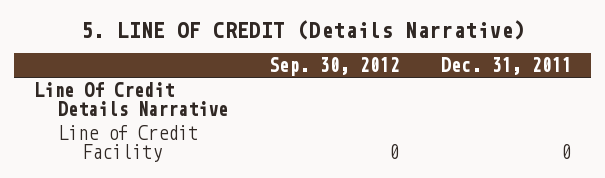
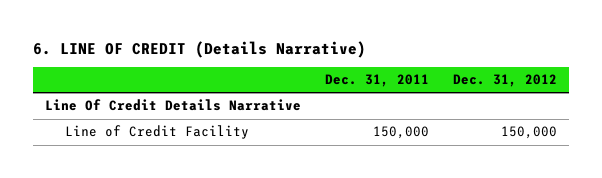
- 5. LINE OF CREDIT (Details Narrative)
+ 6. LINE OF CREDIT (Details Narrative)
- | Sep. 30, 2012 | Dec. 31, 2011
+ | Dec. 31, 2011 | Dec. 31, 2012
- Line of Credit Facility | 0 | 0
+ Line of Credit Facility | 150,000 | 150,000

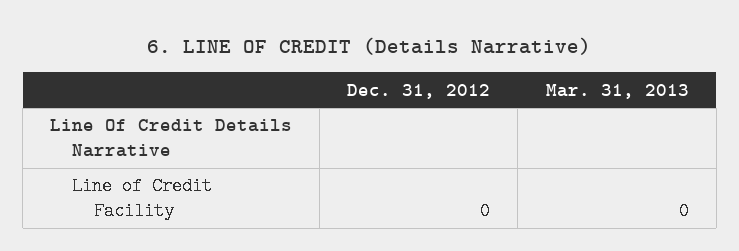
- | Dec. 31, 2011 | Dec. 31, 2012
+ | Dec. 31, 2012 | Mar. 31, 2013
- Line of Credit Facility | 150,000 | 150,000
+ Line of Credit Facility | 0 | 0

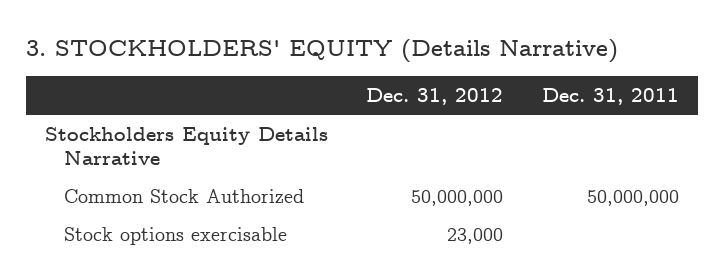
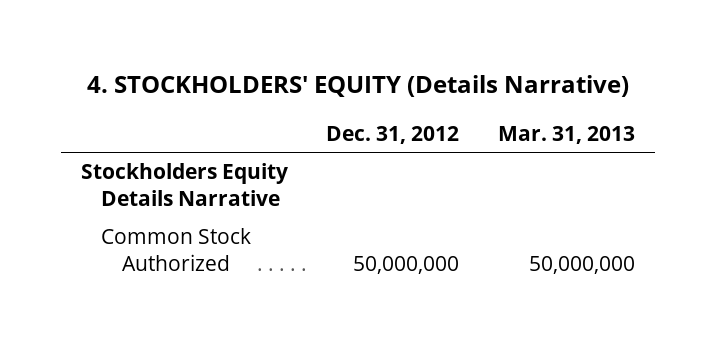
- 3. STOCKHOLDERS' EQUITY (Details Narrative)
+ 4. STOCKHOLDERS' EQUITY (Details Narrative)
- | Dec. 31, 2012 | Dec. 31, 2011
+ | Dec. 31, 2012 | Mar. 31, 2013
- Stock options exercisable | 23,000 |

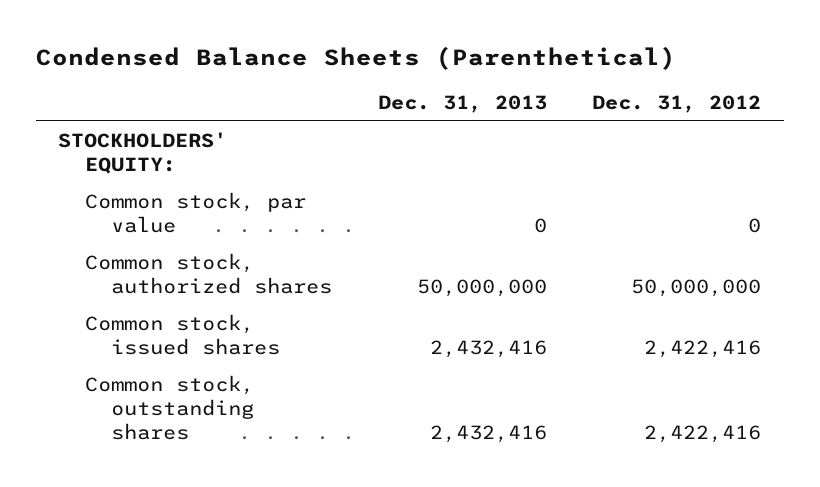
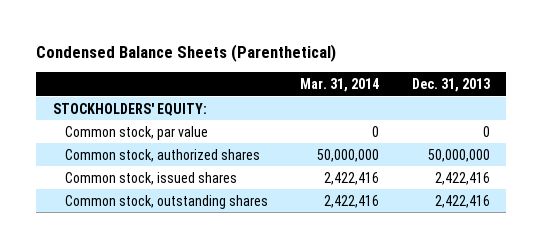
- | Dec. 31, 2013 | Dec. 31, 2012
+ | Mar. 31, 2014 | Dec. 31, 2013
- Common stock, issued shares | 2,432,416 | 2,422,416
- Common stock, outstanding shares | 2,432,416 | 2,422,416
+ Common stock, issued shares | 2,422,416 | 2,422,416
+ Common stock, outstanding shares | 2,422,416 | 2,422,416

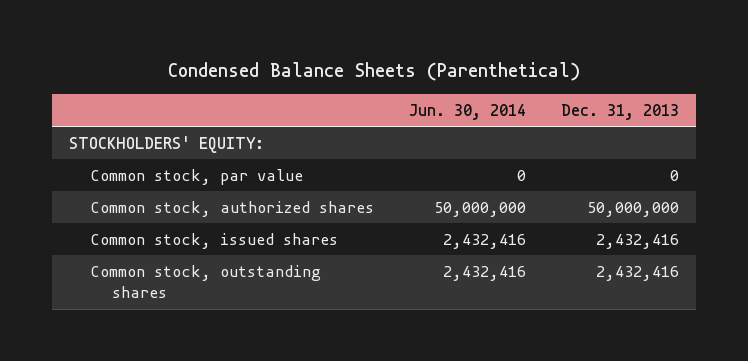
- | Mar. 31, 2014 | Dec. 31, 2013
+ | Jun. 30, 2014 | Dec. 31, 2013
- Common stock, issued shares | 2,422,416 | 2,422,416
- Common stock, outstanding shares | 2,422,416 | 2,422,416
+ Common stock, issued shares | 2,432,416 | 2,432,416
+ Common stock, outstanding shares | 2,432,416 | 2,432,416

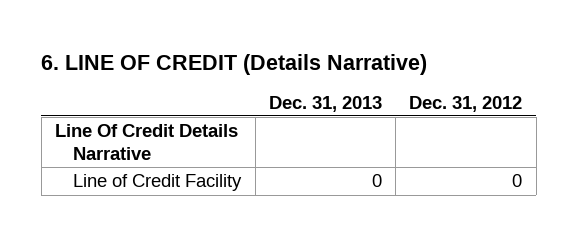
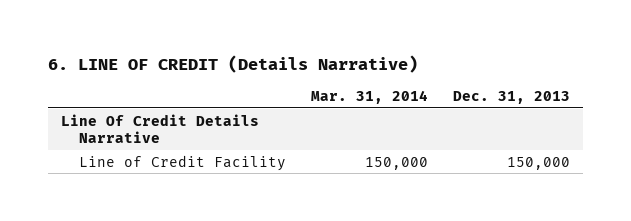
- | Dec. 31, 2013 | Dec. 31, 2012
+ | Mar. 31, 2014 | Dec. 31, 2013
- Line of Credit Facility | 0 | 0
+ Line of Credit Facility | 150,000 | 150,000

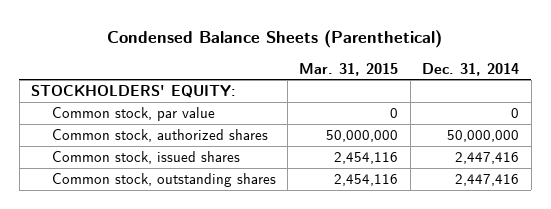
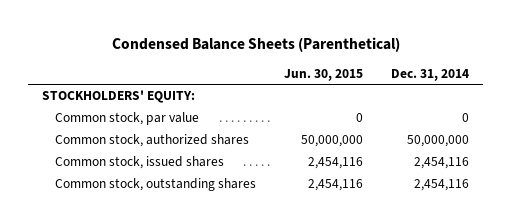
- | Mar. 31, 2015 | Dec. 31, 2014
+ | Jun. 30, 2015 | Dec. 31, 2014
- Common stock, issued shares | 2,454,116 | 2,447,416
- Common stock, outstanding shares | 2,454,116 | 2,447,416
+ Common stock, issued shares | 2,454,116 | 2,454,116
+ Common stock, outstanding shares | 2,454,116 | 2,454,116

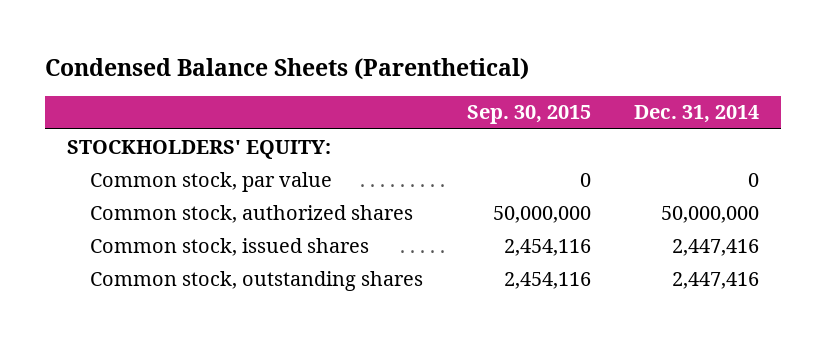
- | Jun. 30, 2015 | Dec. 31, 2014
+ | Sep. 30, 2015 | Dec. 31, 2014
- Common stock, issued shares | 2,454,116 | 2,454,116
- Common stock, outstanding shares | 2,454,116 | 2,454,116
+ Common stock, issued shares | 2,454,116 | 2,447,416
+ Common stock, outstanding shares | 2,454,116 | 2,447,416

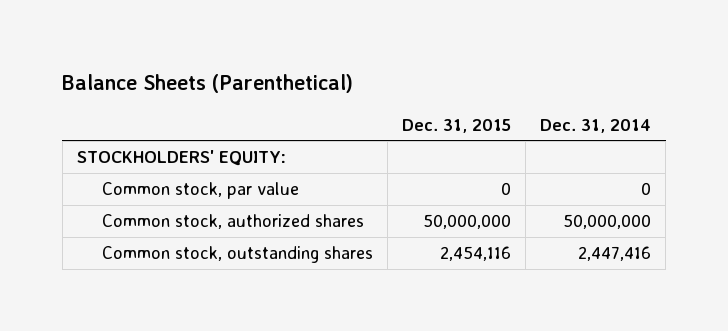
- Condensed Balance Sheets (Parenthetical)
+ Balance Sheets (Parenthetical)
- | Sep. 30, 2015 | Dec. 31, 2014
+ | Dec. 31, 2015 | Dec. 31, 2014
- Common stock, issued shares | 2,454,116 | 2,447,416

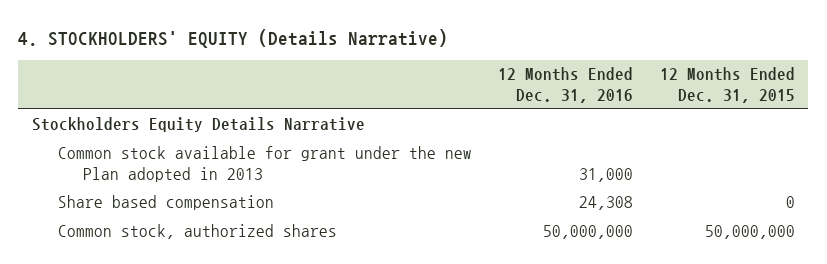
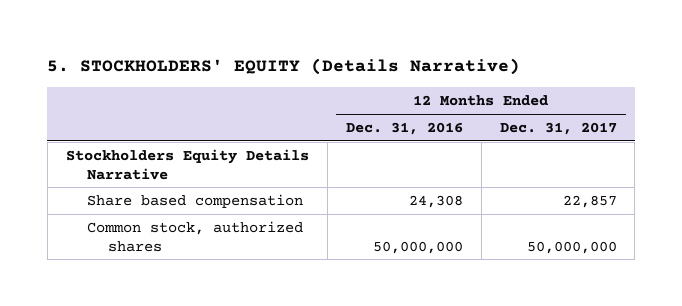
- 4. STOCKHOLDERS' EQUITY (Details Narrative)
+ 5. STOCKHOLDERS' EQUITY (Details Narrative)
- | 12 Months Ended Dec. 31, 2016 | 12 Months Ended Dec. 31, 2015
+ | 12 Months Ended Dec. 31, 2016 | 12 Months Ended Dec. 31, 2017
- Common stock available for grant under the new Plan adopted in 2013 | 31,000 |

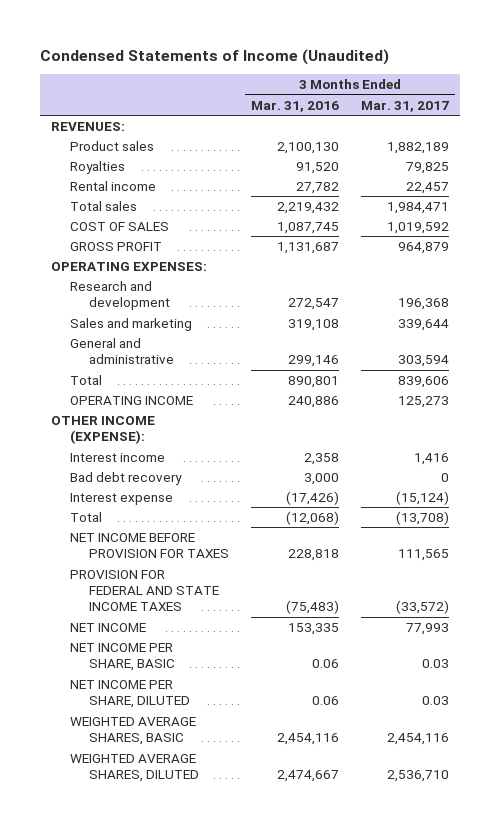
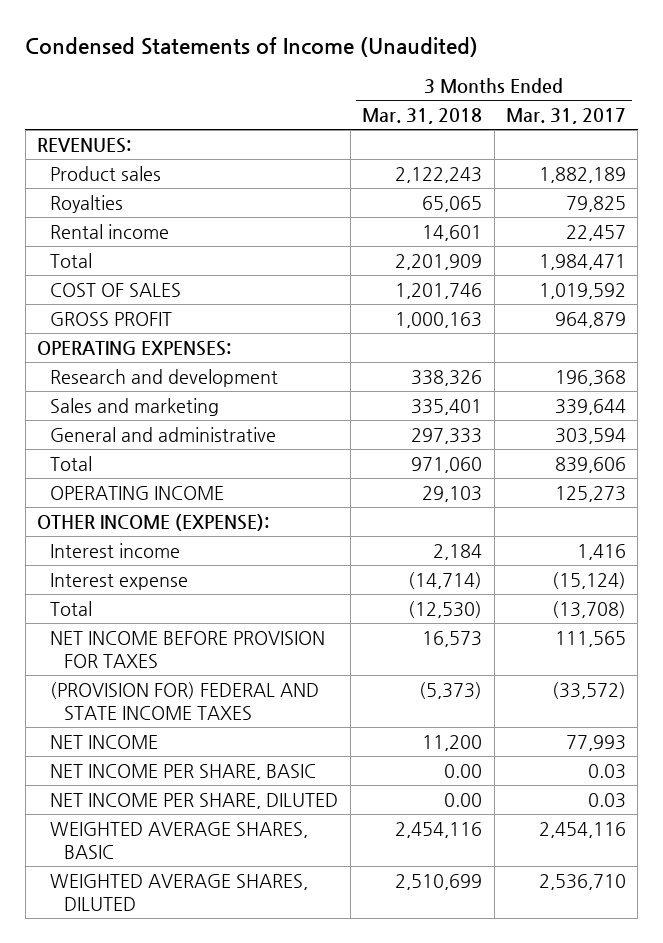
- | 3 Months Ended Mar. 31, 2016 | 3 Months Ended Mar. 31, 2017
+ | 3 Months Ended Mar. 31, 2018 | 3 Months Ended Mar. 31, 2017
- Total sales | 2,219,432 | 1,984,471
+ Total | 2,201,909 | 1,984,471
- Bad debt recovery | 3,000 | 0
- PROVISION FOR FEDERAL AND STATE INCOME TAXES | (75,483) | (33,572)
+ (PROVISION FOR) FEDERAL AND STATE INCOME TAXES | (5,373) | (33,572)

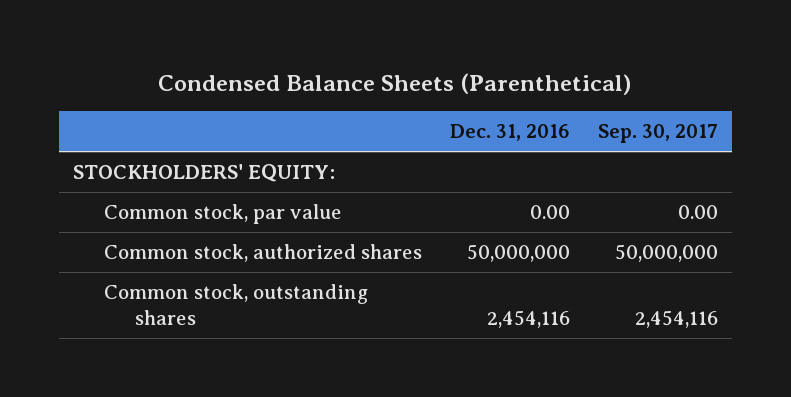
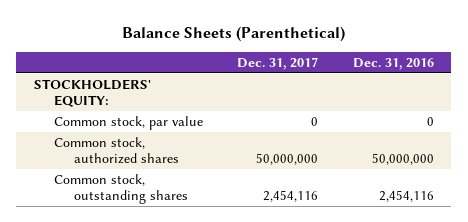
- Condensed Balance Sheets (Parenthetical)
+ Balance Sheets (Parenthetical)
- | Dec. 31, 2016 | Sep. 30, 2017
+ | Dec. 31, 2017 | Dec. 31, 2016
- Common stock, par value | 0.00 | 0.00
+ Common stock, par value | 0 | 0

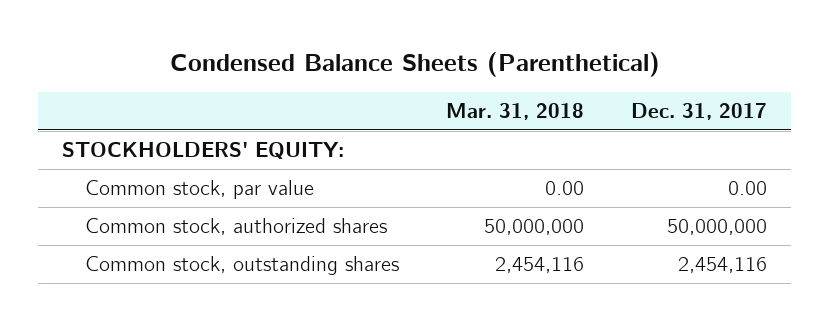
- Balance Sheets (Parenthetical)
+ Condensed Balance Sheets (Parenthetical)
- | Dec. 31, 2017 | Dec. 31, 2016
+ | Mar. 31, 2018 | Dec. 31, 2017
- Common stock, par value | 0 | 0
+ Common stock, par value | 0.00 | 0.00

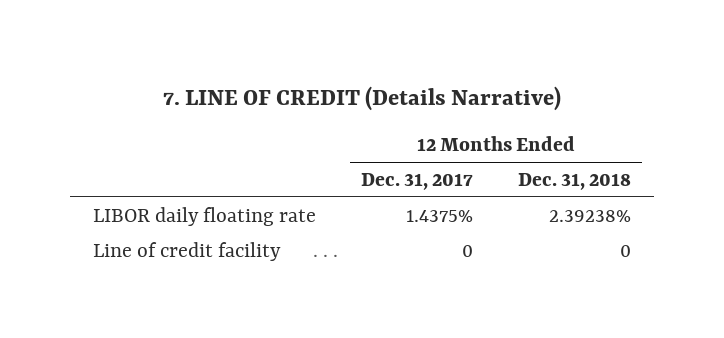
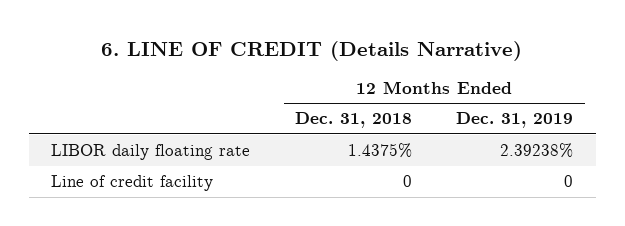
- 7. LINE OF CREDIT (Details Narrative)
+ 6. LINE OF CREDIT (Details Narrative)
- | 12 Months Ended Dec. 31, 2017 | 12 Months Ended Dec. 31, 2018
+ | 12 Months Ended Dec. 31, 2018 | 12 Months Ended Dec. 31, 2019
- LIBOR daily floating rate | 1.4375% | 2.39238%
+ LIBOR daily floating rate | 1.4375% | 2.39238%

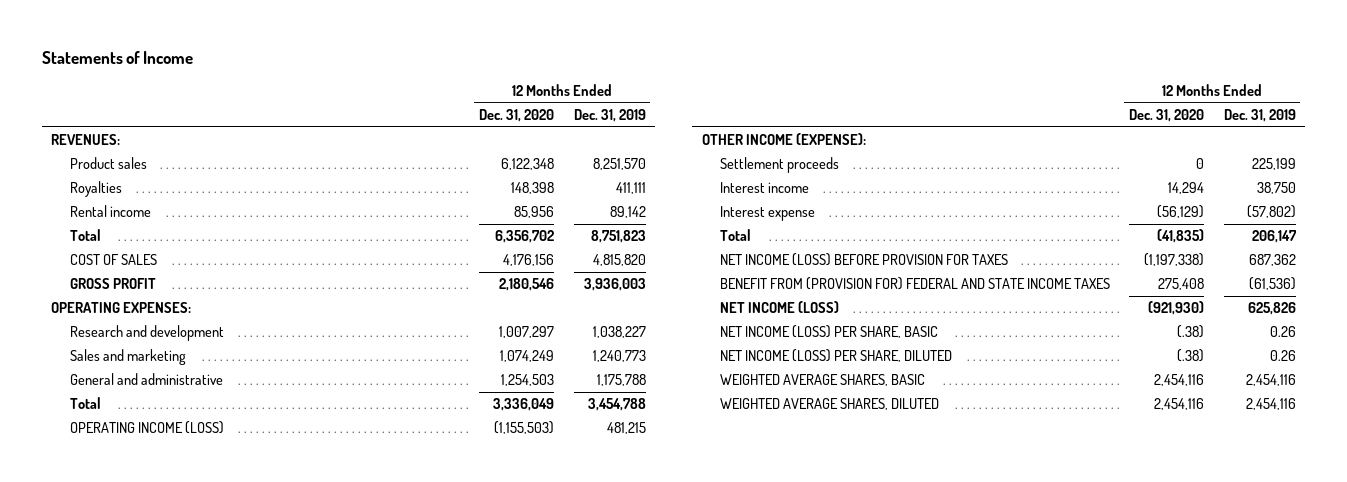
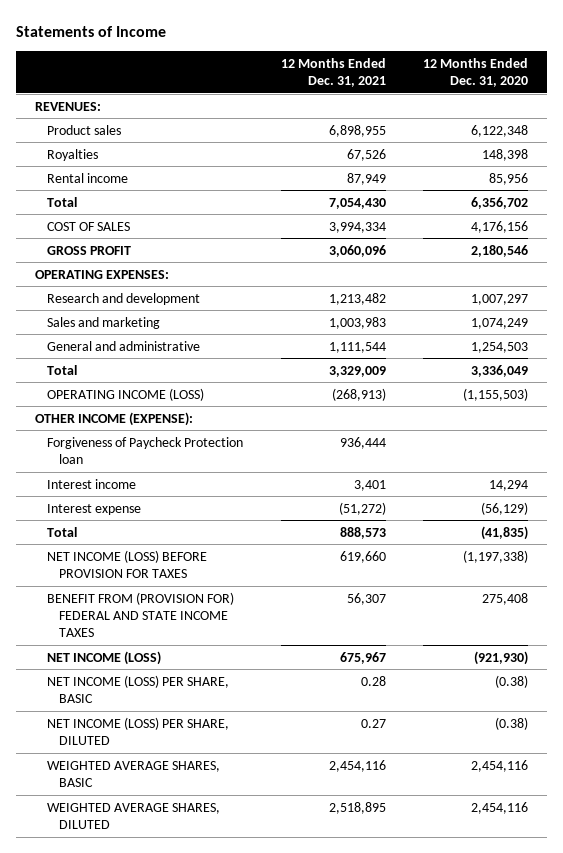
- | 12 Months Ended Dec. 31, 2020 | 12 Months Ended Dec. 31, 2019
+ | 12 Months Ended Dec. 31, 2021 | 12 Months Ended Dec. 31, 2020
- Settlement proceeds | 0 | 225,199
+ Forgiveness of Paycheck Protection loan | 936,444 |
- NET INCOME (LOSS) PER SHARE, BASIC | (.38) | 0.26
- NET INCOME (LOSS) PER SHARE, DILUTED | (.38) | 0.26
+ NET INCOME (LOSS) PER SHARE, BASIC | 0.28 | (0.38)
+ NET INCOME (LOSS) PER SHARE, DILUTED | 0.27 | (0.38)

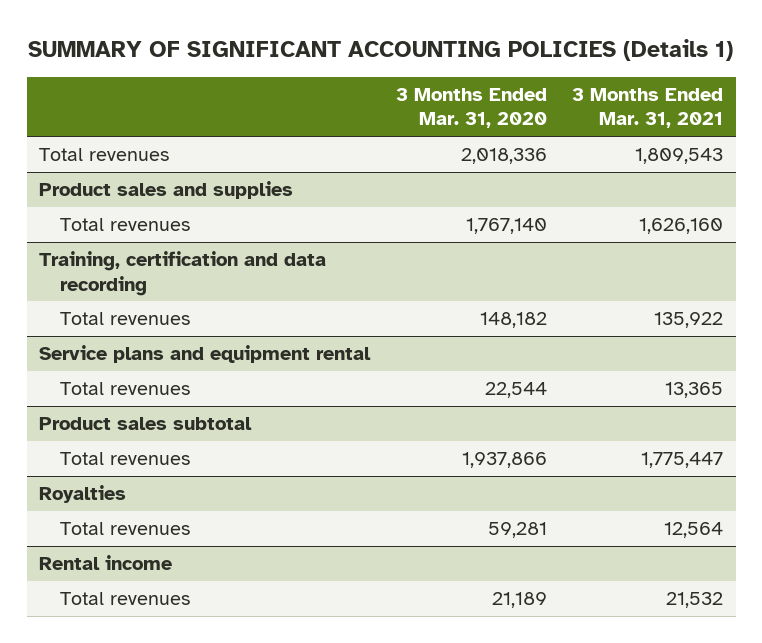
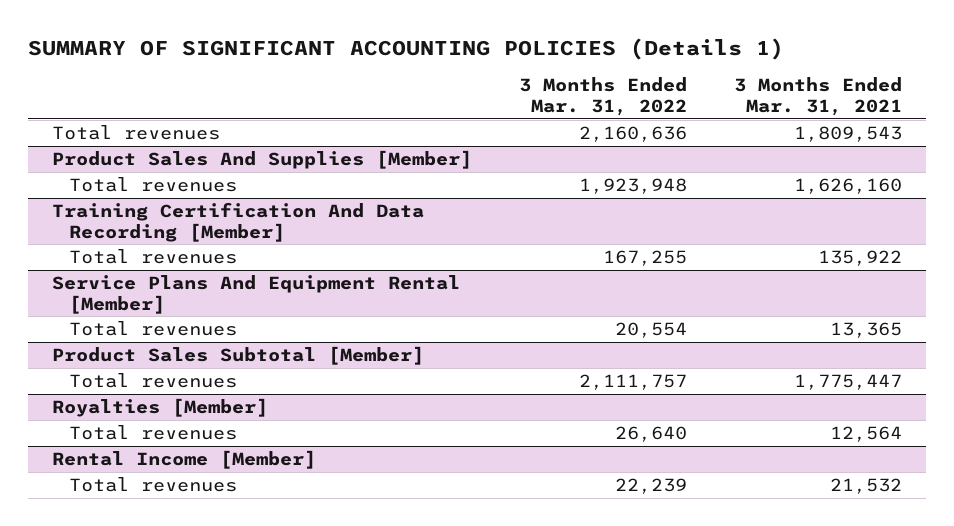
- | 3 Months Ended Mar. 31, 2020 | 3 Months Ended Mar. 31, 2021
+ | 3 Months Ended Mar. 31, 2022 | 3 Months Ended Mar. 31, 2021
- Product sales and supplies
+ Product Sales And Supplies [Member]
- Training, certification and data recording
+ Training Certification And Data Recording [Member]
- Service plans and equipment rental
+ Service Plans And Equipment Rental [Member]
- Product sales subtotal
+ Product Sales Subtotal [Member]
- Royalties
+ Royalties [Member]
- Rental income
+ Rental Income [Member]

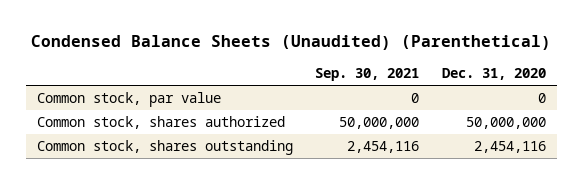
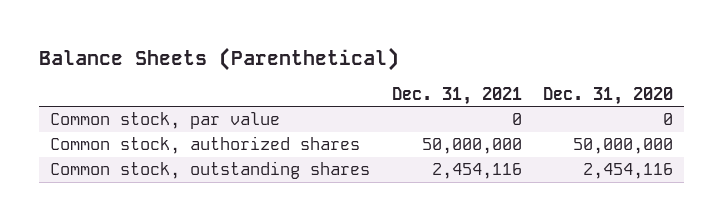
- Condensed Balance Sheets (Unaudited) (Parenthetical)
+ Balance Sheets (Parenthetical)
- | Sep. 30, 2021 | Dec. 31, 2020
+ | Dec. 31, 2021 | Dec. 31, 2020
- Common stock, shares authorized | 50,000,000 | 50,000,000
- Common stock, shares outstanding | 2,454,116 | 2,454,116
+ Common stock, authorized shares | 50,000,000 | 50,000,000
+ Common stock, outstanding shares | 2,454,116 | 2,454,116

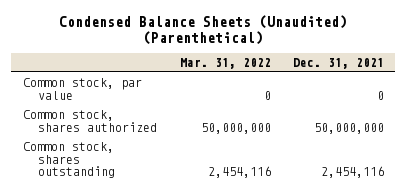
- Balance Sheets (Parenthetical)
+ Condensed Balance Sheets (Unaudited) (Parenthetical)
- | Dec. 31, 2021 | Dec. 31, 2020
+ | Mar. 31, 2022 | Dec. 31, 2021
- Common stock, authorized shares | 50,000,000 | 50,000,000
- Common stock, outstanding shares | 2,454,116 | 2,454,116
+ Common stock, shares authorized | 50,000,000 | 50,000,000
+ Common stock, shares outstanding | 2,454,116 | 2,454,116

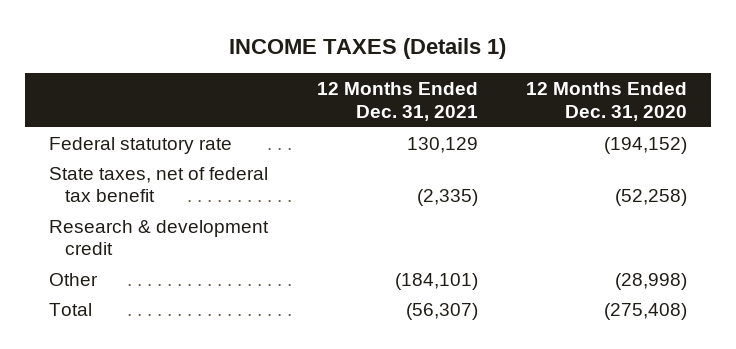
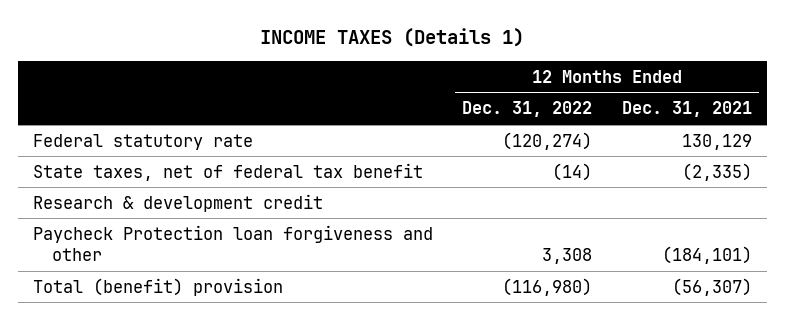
- | 12 Months Ended Dec. 31, 2021 | 12 Months Ended Dec. 31, 2020
+ | 12 Months Ended Dec. 31, 2022 | 12 Months Ended Dec. 31, 2021
- Other | (184,101) | (28,998)
- Total | (56,307) | (275,408)
+ Paycheck Protection loan forgiveness and other | 3,308 | (184,101)
+ Total (benefit) provision | (116,980) | (56,307)

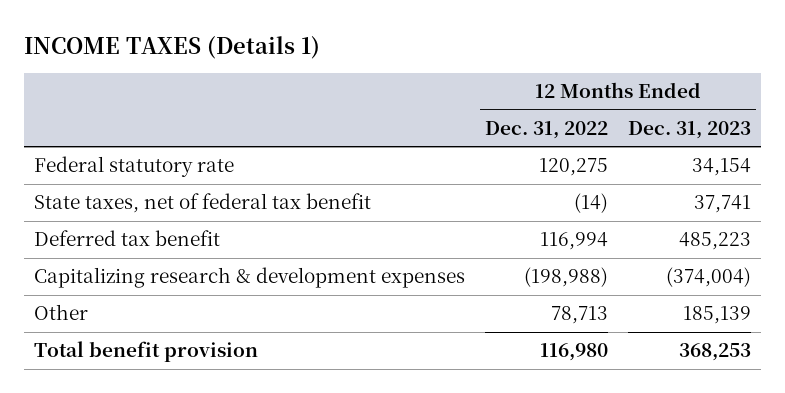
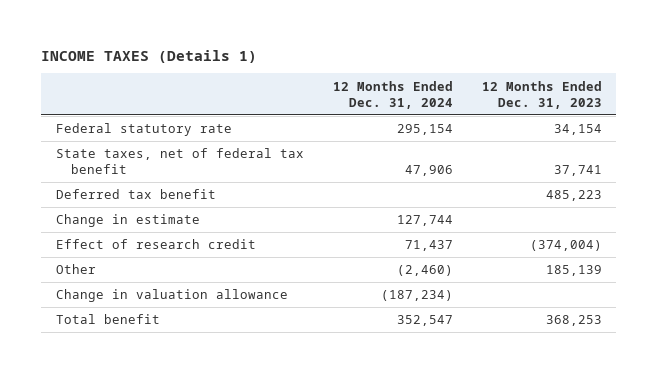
- | 12 Months Ended Dec. 31, 2022 | 12 Months Ended Dec. 31, 2023
+ | 12 Months Ended Dec. 31, 2024 | 12 Months Ended Dec. 31, 2023
- Capitalizing research & development expenses | (198,988) | (374,004)
+ Change in estimate | 127,744 |
+ Effect of research credit | 71,437 | (374,004)
- Total benefit provision | 116,980 | 368,253
+ Change in valuation allowance | (187,234) |
+ Total benefit | 352,547 | 368,253

